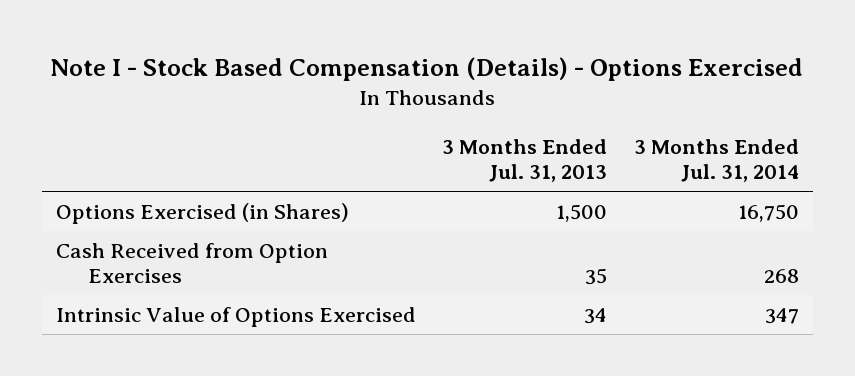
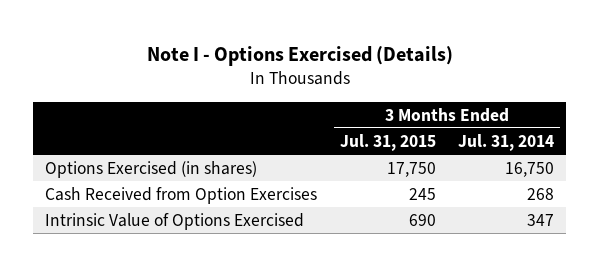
- Note I - Stock Based Compensation (Details) - Options Exercised
+ Note I - Options Exercised (Details)
- | 3 Months Ended Jul. 31, 2013 | 3 Months Ended Jul. 31, 2014
+ | 3 Months Ended Jul. 31, 2015 | 3 Months Ended Jul. 31, 2014
- Options Exercised (in Shares) | 1,500 | 16,750
+ Options Exercised (in shares) | 17,750 | 16,750

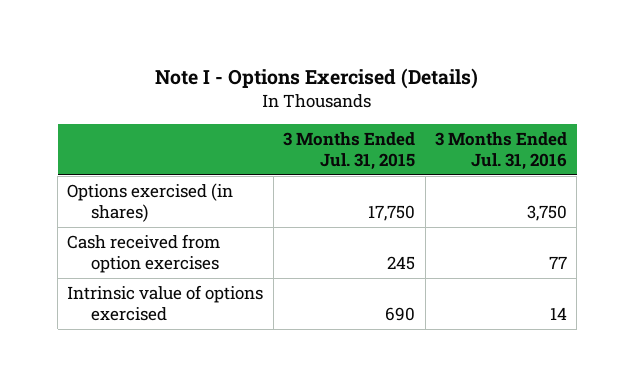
- | 3 Months Ended Jul. 31, 2015 | 3 Months Ended Jul. 31, 2014
+ | 3 Months Ended Jul. 31, 2015 | 3 Months Ended Jul. 31, 2016
- Options Exercised (in shares) | 17,750 | 16,750
- Cash Received from Option Exercises | 245 | 268
- Intrinsic Value of Options Exercised | 690 | 347
+ Options exercised (in shares) | 17,750 | 3,750
+ Cash received from option exercises | 245 | 77
+ Intrinsic value of options exercised | 690 | 14

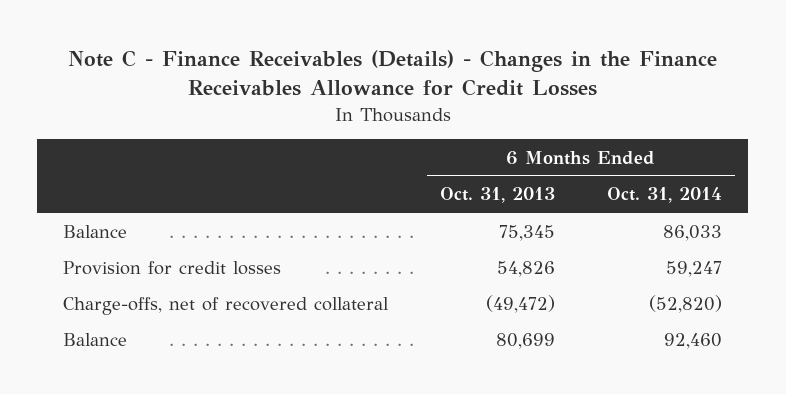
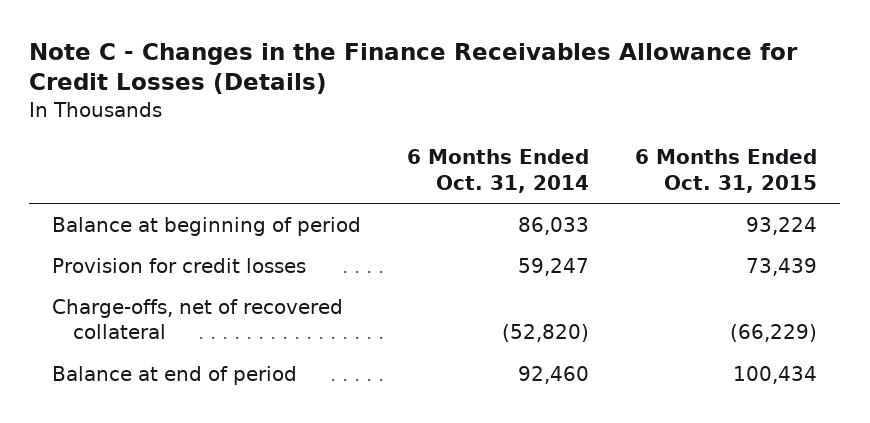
- Note C - Finance Receivables (Details) - Changes in the Finance Receivables Allowance for Credit Losses
+ Note C - Changes in the Finance Receivables Allowance for Credit Losses (Details)
- | 6 Months Ended Oct. 31, 2013 | 6 Months Ended Oct. 31, 2014
+ | 6 Months Ended Oct. 31, 2014 | 6 Months Ended Oct. 31, 2015
- Balance | 75,345 | 86,033
+ Balance at beginning of period | 86,033 | 93,224
- Balance | 80,699 | 92,460
+ Balance at end of period | 92,460 | 100,434

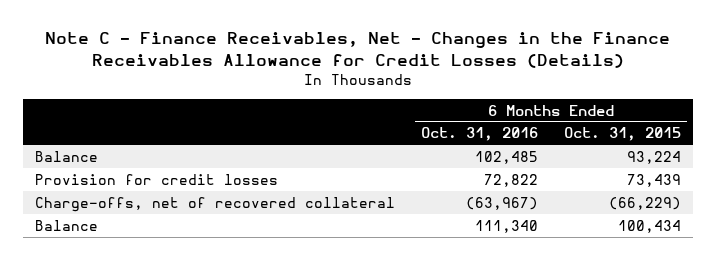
- Note C - Changes in the Finance Receivables Allowance for Credit Losses (Details)
+ Note C - Finance Receivables, Net - Changes in the Finance Receivables Allowance for Credit Losses (Details)
- | 6 Months Ended Oct. 31, 2014 | 6 Months Ended Oct. 31, 2015
+ | 6 Months Ended Oct. 31, 2016 | 6 Months Ended Oct. 31, 2015
- Balance at beginning of period | 86,033 | 93,224
+ Balance | 102,485 | 93,224
- Balance at end of period | 92,460 | 100,434
+ Balance | 111,340 | 100,434

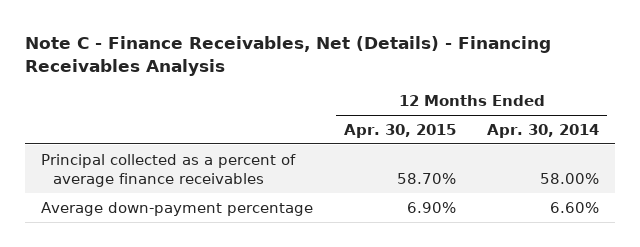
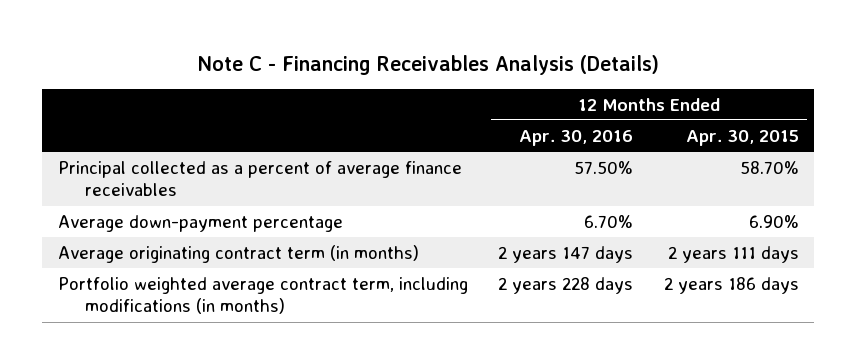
- Note C - Finance Receivables, Net (Details) - Financing Receivables Analysis
+ Note C - Financing Receivables Analysis (Details)
- | 12 Months Ended Apr. 30, 2015 | 12 Months Ended Apr. 30, 2014
+ | 12 Months Ended Apr. 30, 2016 | 12 Months Ended Apr. 30, 2015
+ Average originating contract term (in months) | 2 years 147 days | 2 years 111 days
+ Portfolio weighted average contract term, including modifications (in months) | 2 years 228 days | 2 years 186 days

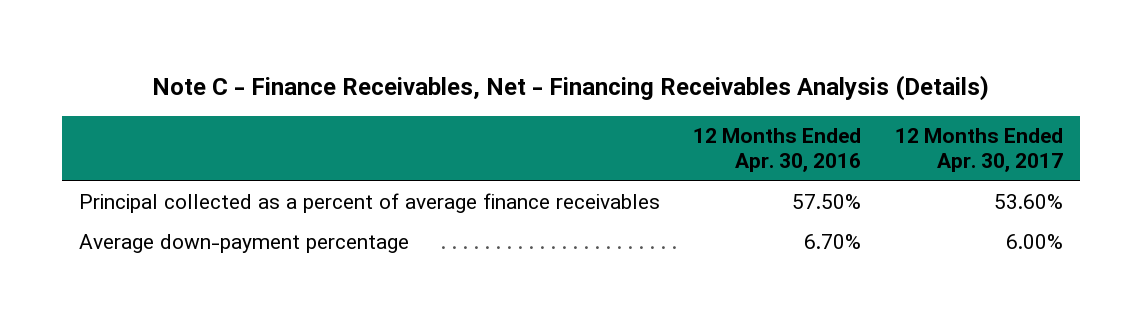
- Note C - Financing Receivables Analysis (Details)
+ Note C - Finance Receivables, Net - Financing Receivables Analysis (Details)
- | 12 Months Ended Apr. 30, 2016 | 12 Months Ended Apr. 30, 2015
+ | 12 Months Ended Apr. 30, 2016 | 12 Months Ended Apr. 30, 2017
- Average originating contract term (in months) | 2 years 147 days | 2 years 111 days
- Portfolio weighted average contract term, including modifications (in months) | 2 years 228 days | 2 years 186 days

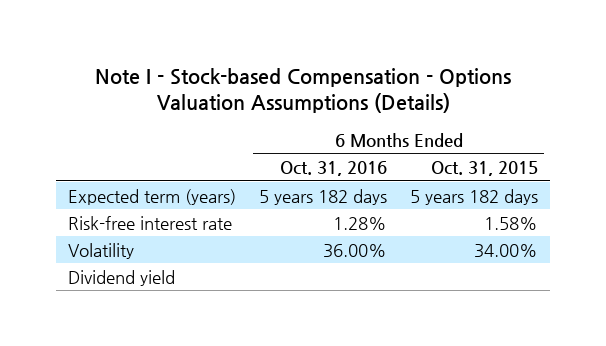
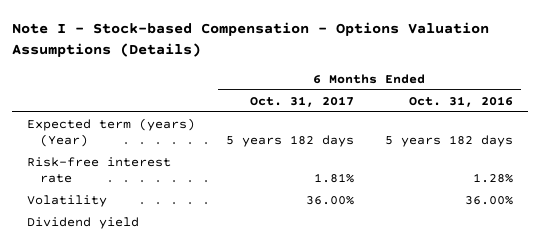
- | 6 Months Ended Oct. 31, 2016 | 6 Months Ended Oct. 31, 2015
+ | 6 Months Ended Oct. 31, 2017 | 6 Months Ended Oct. 31, 2016
- Expected term (years) | 5 years 182 days | 5 years 182 days
+ Expected term (years) (Year) | 5 years 182 days | 5 years 182 days

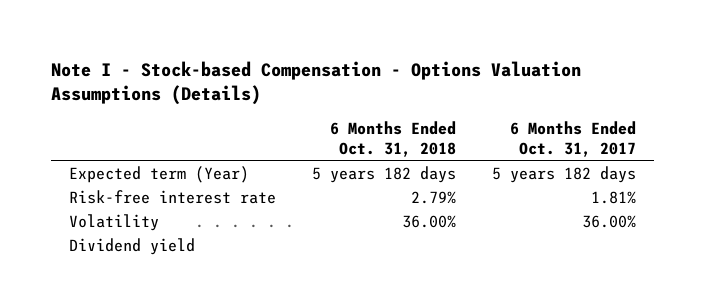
- | 6 Months Ended Oct. 31, 2017 | 6 Months Ended Oct. 31, 2016
+ | 6 Months Ended Oct. 31, 2018 | 6 Months Ended Oct. 31, 2017
- Expected term (years) (Year) | 5 years 182 days | 5 years 182 days
+ Expected term (Year) | 5 years 182 days | 5 years 182 days

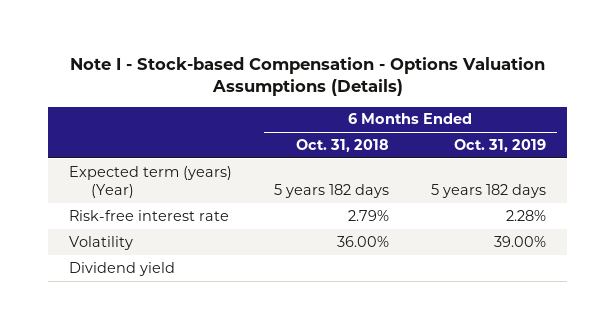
- | 6 Months Ended Oct. 31, 2018 | 6 Months Ended Oct. 31, 2017
+ | 6 Months Ended Oct. 31, 2018 | 6 Months Ended Oct. 31, 2019
- Expected term (Year) | 5 years 182 days | 5 years 182 days
+ Expected term (years) (Year) | 5 years 182 days | 5 years 182 days

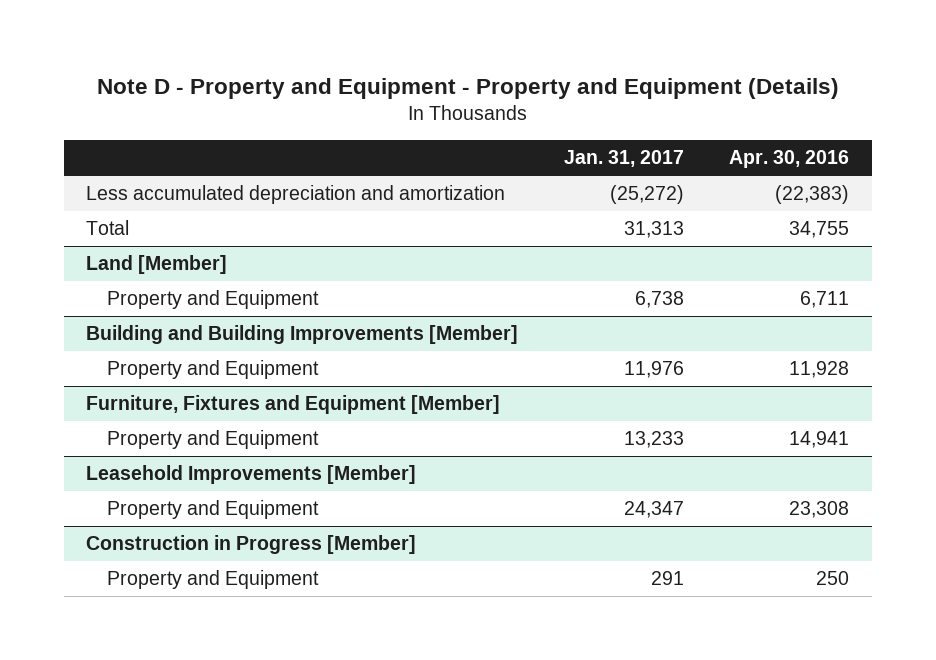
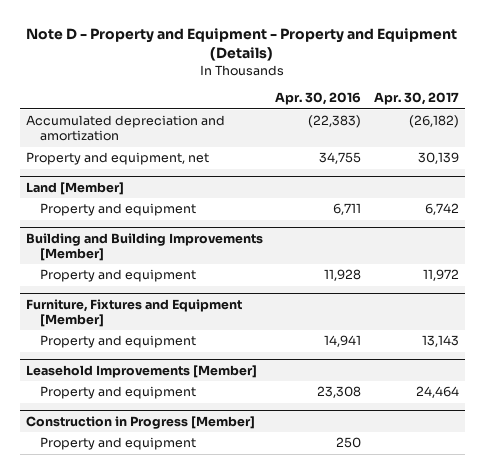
- | Jan. 31, 2017 | Apr. 30, 2016
+ | Apr. 30, 2016 | Apr. 30, 2017
- Less accumulated depreciation and amortization | (25,272) | (22,383)
- Total | 31,313 | 34,755
+ Accumulated depreciation and amortization | (22,383) | (26,182)
+ Property and equipment, net | 34,755 | 30,139
@ Land [Member]
- Property and Equipment | 6,738 | 6,711
+ Property and equipment | 6,711 | 6,742
@ Building and Building Improvements [Member]
- Property and Equipment | 11,976 | 11,928
+ Property and equipment | 11,928 | 11,972
@ Furniture, Fixtures and Equipment [Member]
- Property and Equipment | 13,233 | 14,941
+ Property and equipment | 14,941 | 13,143
@ Leasehold Improvements [Member]
- Property and Equipment | 24,347 | 23,308
+ Property and equipment | 23,308 | 24,464
@ Construction in Progress [Member]
- Property and Equipment | 291 | 250
+ Property and equipment | 250 |

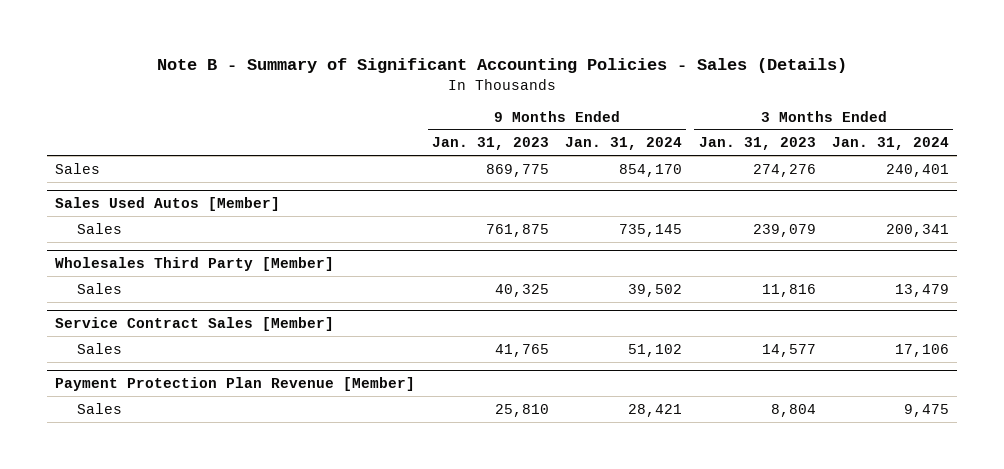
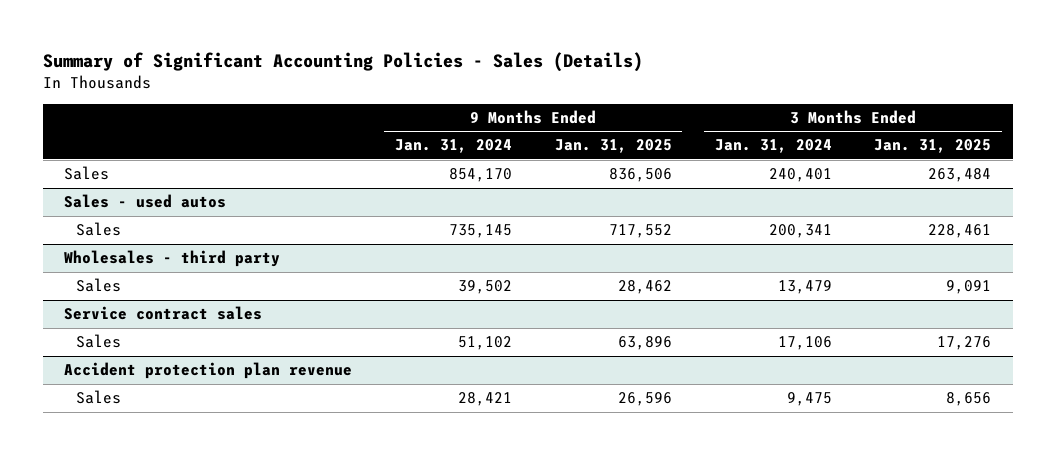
- Note B - Summary of Significant Accounting Policies - Sales (Details)
+ Summary of Significant Accounting Policies - Sales (Details)
- | 9 Months Ended Jan. 31, 2023 | 9 Months Ended Jan. 31, 2024 | 3 Months Ended Jan. 31, 2023 | 3 Months Ended Jan. 31, 2024
+ | 9 Months Ended Jan. 31, 2024 | 9 Months Ended Jan. 31, 2025 | 3 Months Ended Jan. 31, 2024 | 3 Months Ended Jan. 31, 2025
- Sales Used Autos [Member]
+ Sales - used autos
- Wholesales Third Party [Member]
+ Wholesales - third party
- Service Contract Sales [Member]
+ Service contract sales
- Payment Protection Plan Revenue [Member]
+ Accident protection plan revenue

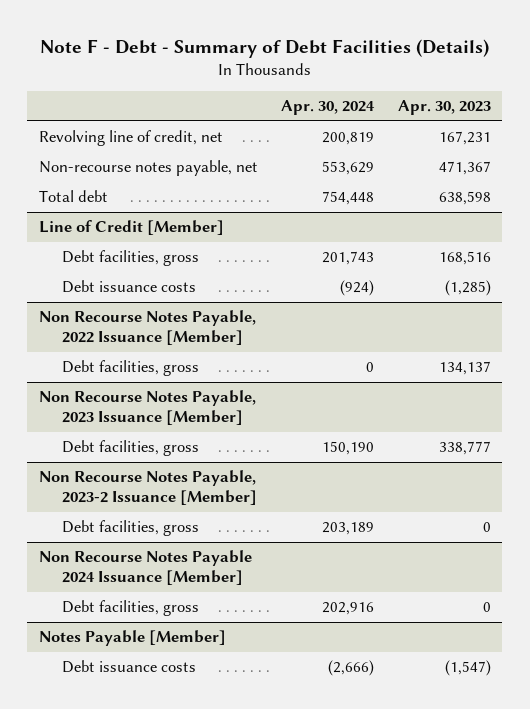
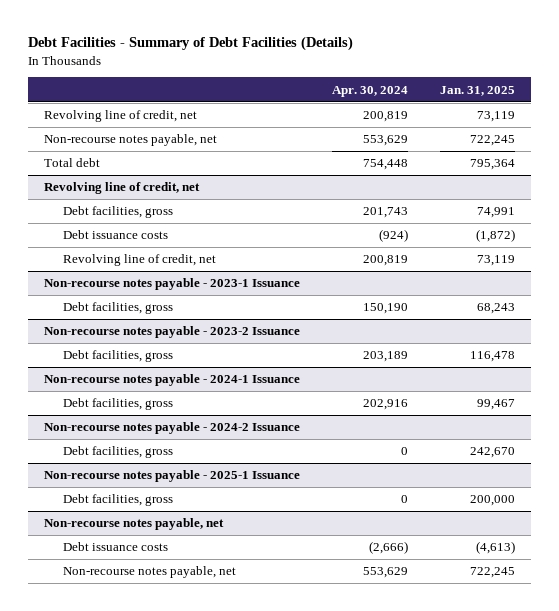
- Note F - Debt - Summary of Debt Facilities (Details)
+ Debt Facilities - Summary of Debt Facilities (Details)
- | Apr. 30, 2024 | Apr. 30, 2023
+ | Apr. 30, 2024 | Jan. 31, 2025
- Line of Credit [Member]
+ Revolving line of credit, net
- Non Recourse Notes Payable, 2022 Issuance [Member]
- Debt facilities, gross | 0 | 134,137
- Non Recourse Notes Payable, 2023 Issuance [Member]
+ Revolving line of credit, net | 200,819 | 73,119
+ Non-recourse notes payable - 2023-1 Issuance
- Non Recourse Notes Payable, 2023-2 Issuance [Member]
+ Non-recourse notes payable - 2023-2 Issuance
- Non Recourse Notes Payable 2024 Issuance [Member]
+ Non-recourse notes payable - 2024-1 Issuance
- Notes Payable [Member]
+ Non-recourse notes payable - 2024-2 Issuance
+ Debt facilities, gross | 0 | 242,670
+ Non-recourse notes payable - 2025-1 Issuance
+ Debt facilities, gross | 0 | 200,000
+ Non-recourse notes payable, net
+ Non-recourse notes payable, net | 553,629 | 722,245

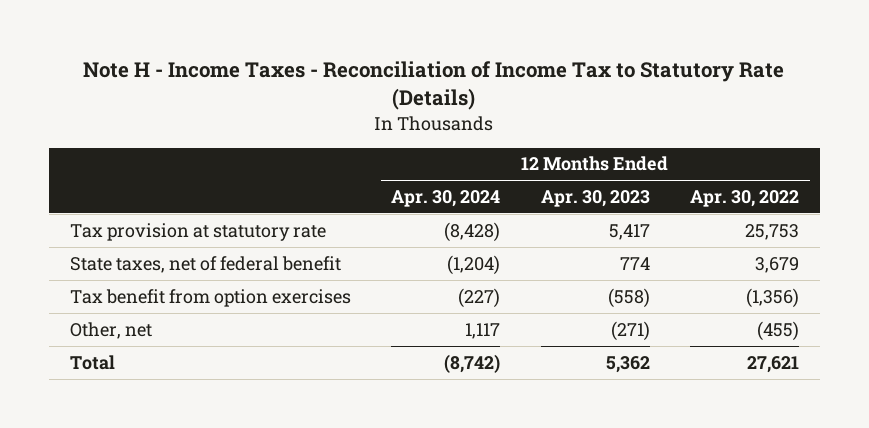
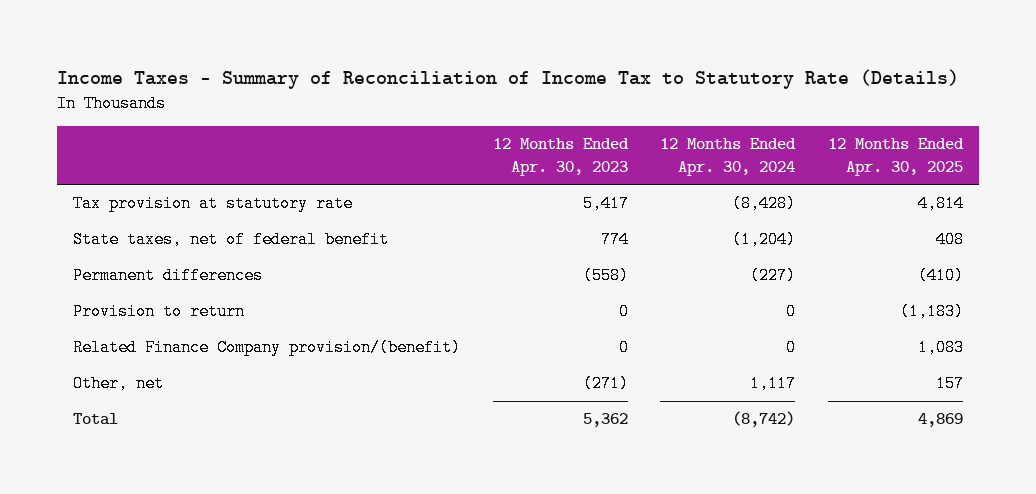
- Note H - Income Taxes - Reconciliation of Income Tax to Statutory Rate (Details)
+ Income Taxes - Summary of Reconciliation of Income Tax to Statutory Rate (Details)
- | 12 Months Ended Apr. 30, 2024 | 12 Months Ended Apr. 30, 2023 | 12 Months Ended Apr. 30, 2022
+ | 12 Months Ended Apr. 30, 2023 | 12 Months Ended Apr. 30, 2024 | 12 Months Ended Apr. 30, 2025
- Tax benefit from option exercises | (227) | (558) | (1,356)
+ Permanent differences | (558) | (227) | (410)
+ Provision to return | 0 | 0 | (1,183)
+ Related Finance Company provision/(benefit) | 0 | 0 | 1,083

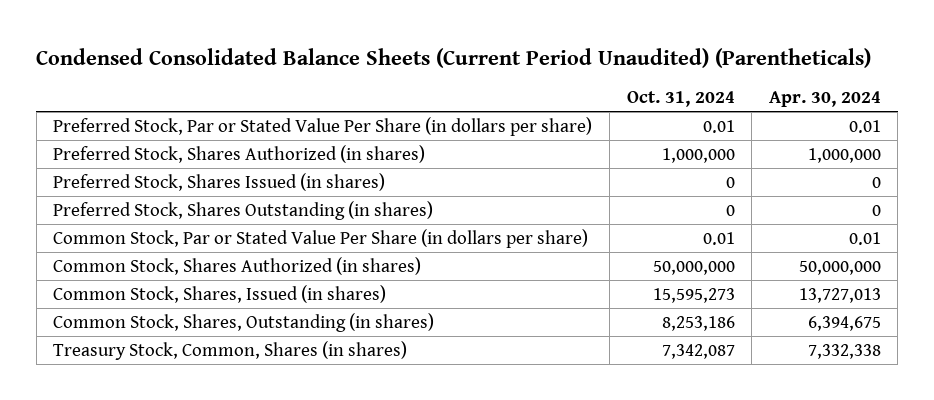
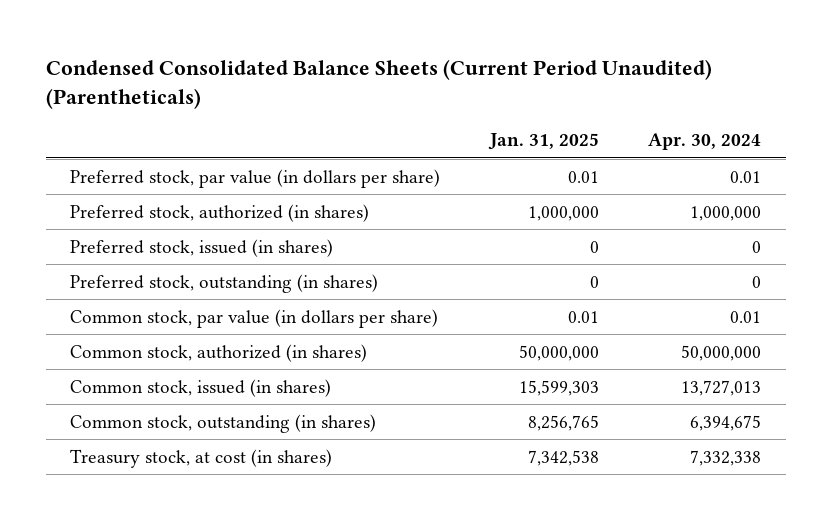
- | Oct. 31, 2024 | Apr. 30, 2024
+ | Jan. 31, 2025 | Apr. 30, 2024
- Preferred Stock, Par or Stated Value Per Share (in dollars per share) | 0.01 | 0.01
- Preferred Stock, Shares Authorized (in shares) | 1,000,000 | 1,000,000
- Preferred Stock, Shares Issued (in shares) | 0 | 0
- Preferred Stock, Shares Outstanding (in shares) | 0 | 0
- Common Stock, Par or Stated Value Per Share (in dollars per share) | 0.01 | 0.01
- Common Stock, Shares Authorized (in shares) | 50,000,000 | 50,000,000
- Common Stock, Shares, Issued (in shares) | 15,595,273 | 13,727,013
- Common Stock, Shares, Outstanding (in shares) | 8,253,186 | 6,394,675
- Treasury Stock, Common, Shares (in shares) | 7,342,087 | 7,332,338
+ Preferred stock, par value (in dollars per share) | 0.01 | 0.01
+ Preferred stock, authorized (in shares) | 1,000,000 | 1,000,000
+ Preferred stock, issued (in shares) | 0 | 0
+ Preferred stock, outstanding (in shares) | 0 | 0
+ Common stock, par value (in dollars per share) | 0.01 | 0.01
+ Common stock, authorized (in shares) | 50,000,000 | 50,000,000
+ Common stock, issued (in shares) | 15,599,303 | 13,727,013
+ Common stock, outstanding (in shares) | 8,256,765 | 6,394,675
+ Treasury stock, at cost (in shares) | 7,342,538 | 7,332,338

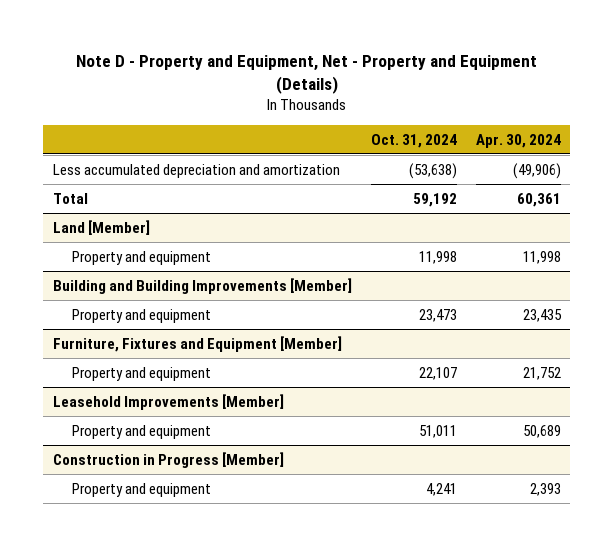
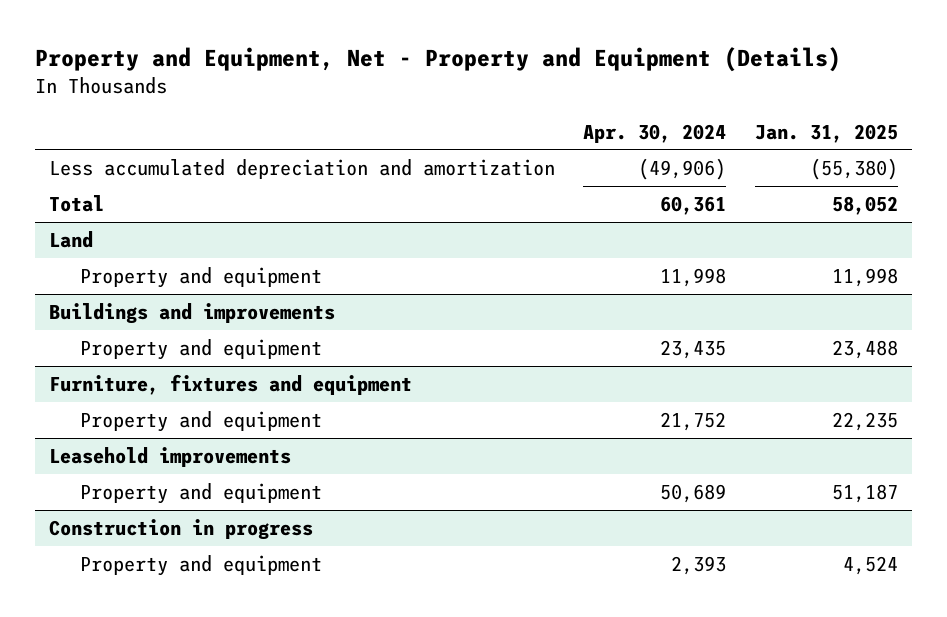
- Note D - Property and Equipment, Net - Property and Equipment (Details)
+ Property and Equipment, Net - Property and Equipment (Details)
- | Oct. 31, 2024 | Apr. 30, 2024
+ | Apr. 30, 2024 | Jan. 31, 2025
- Land [Member]
+ Land
- Building and Building Improvements [Member]
+ Buildings and improvements
- Furniture, Fixtures and Equipment [Member]
+ Furniture, fixtures and equipment
- Leasehold Improvements [Member]
+ Leasehold improvements
- Construction in Progress [Member]
+ Construction in progress

